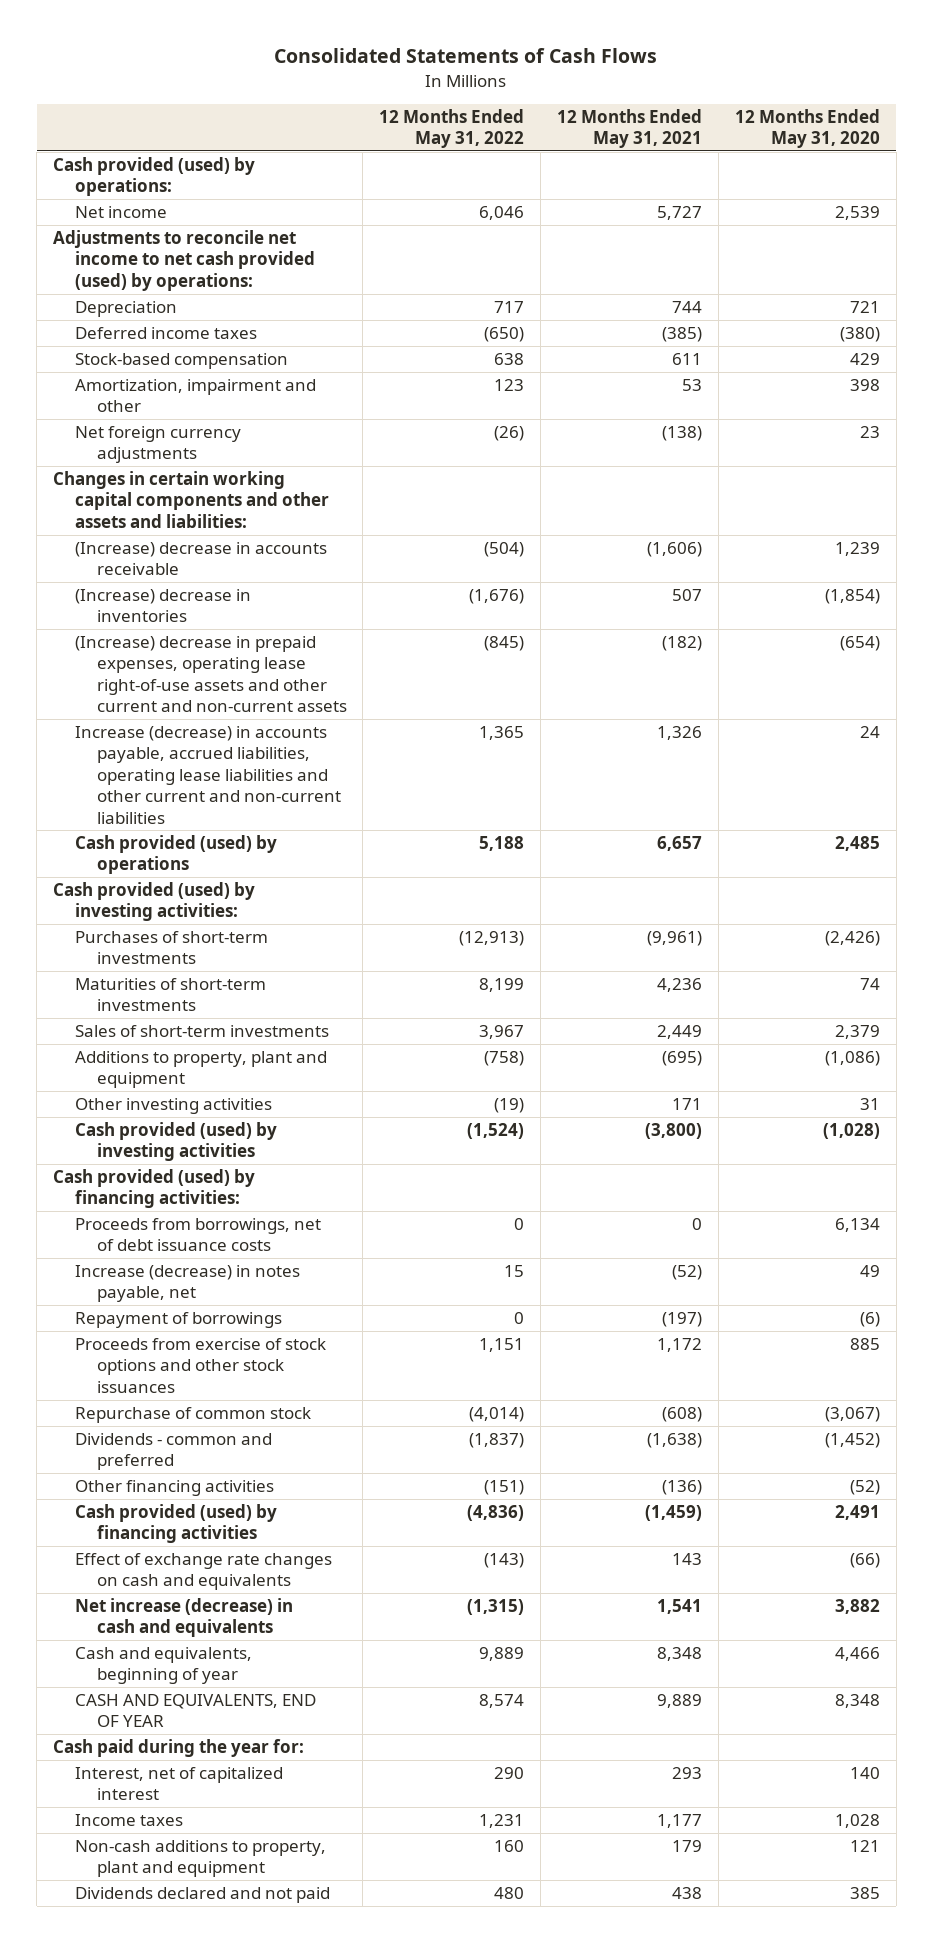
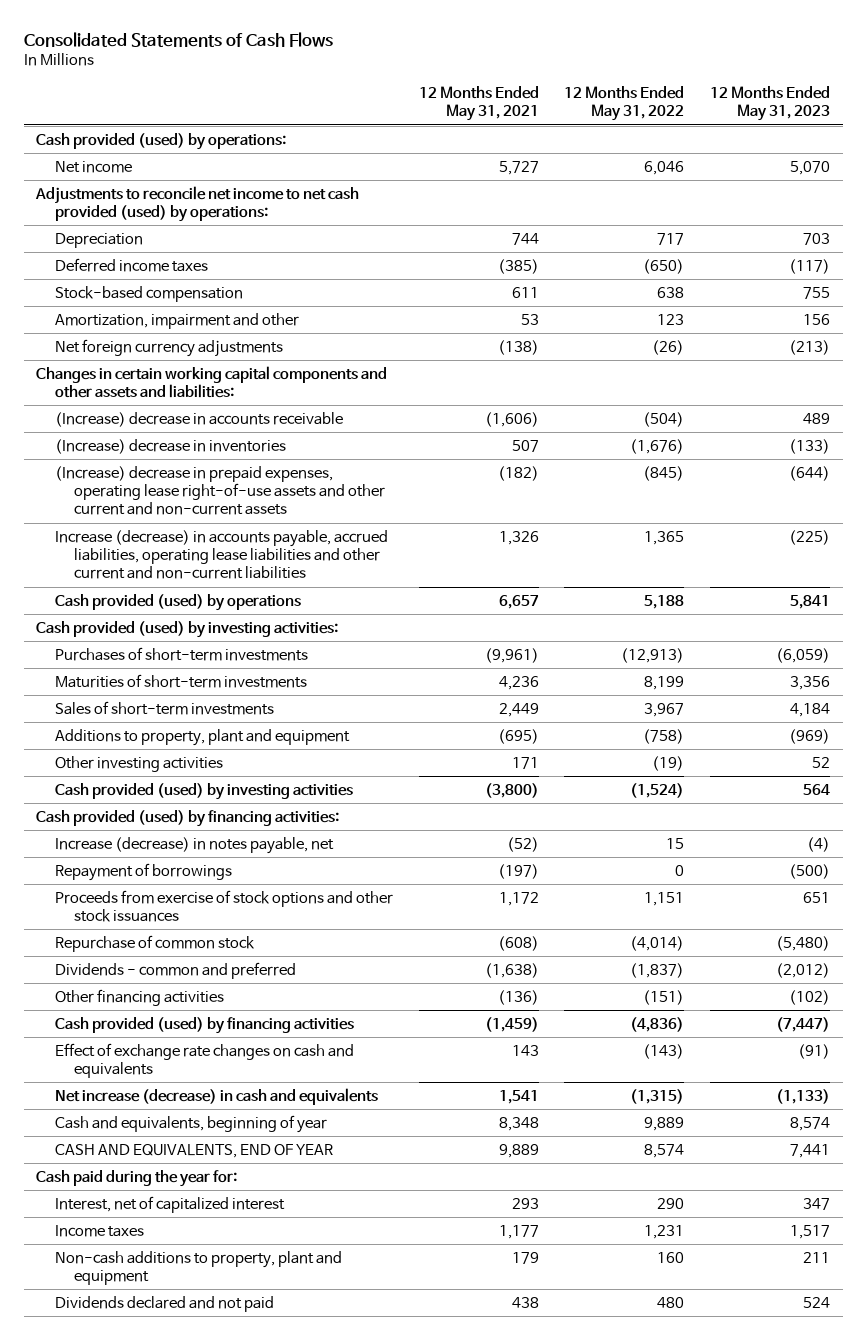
- | 12 Months Ended May 31, 2022 | 12 Months Ended May 31, 2021 | 12 Months Ended May 31, 2020
+ | 12 Months Ended May 31, 2021 | 12 Months Ended May 31, 2022 | 12 Months Ended May 31, 2023
- Proceeds from borrowings, net of debt issuance costs | 0 | 0 | 6,134

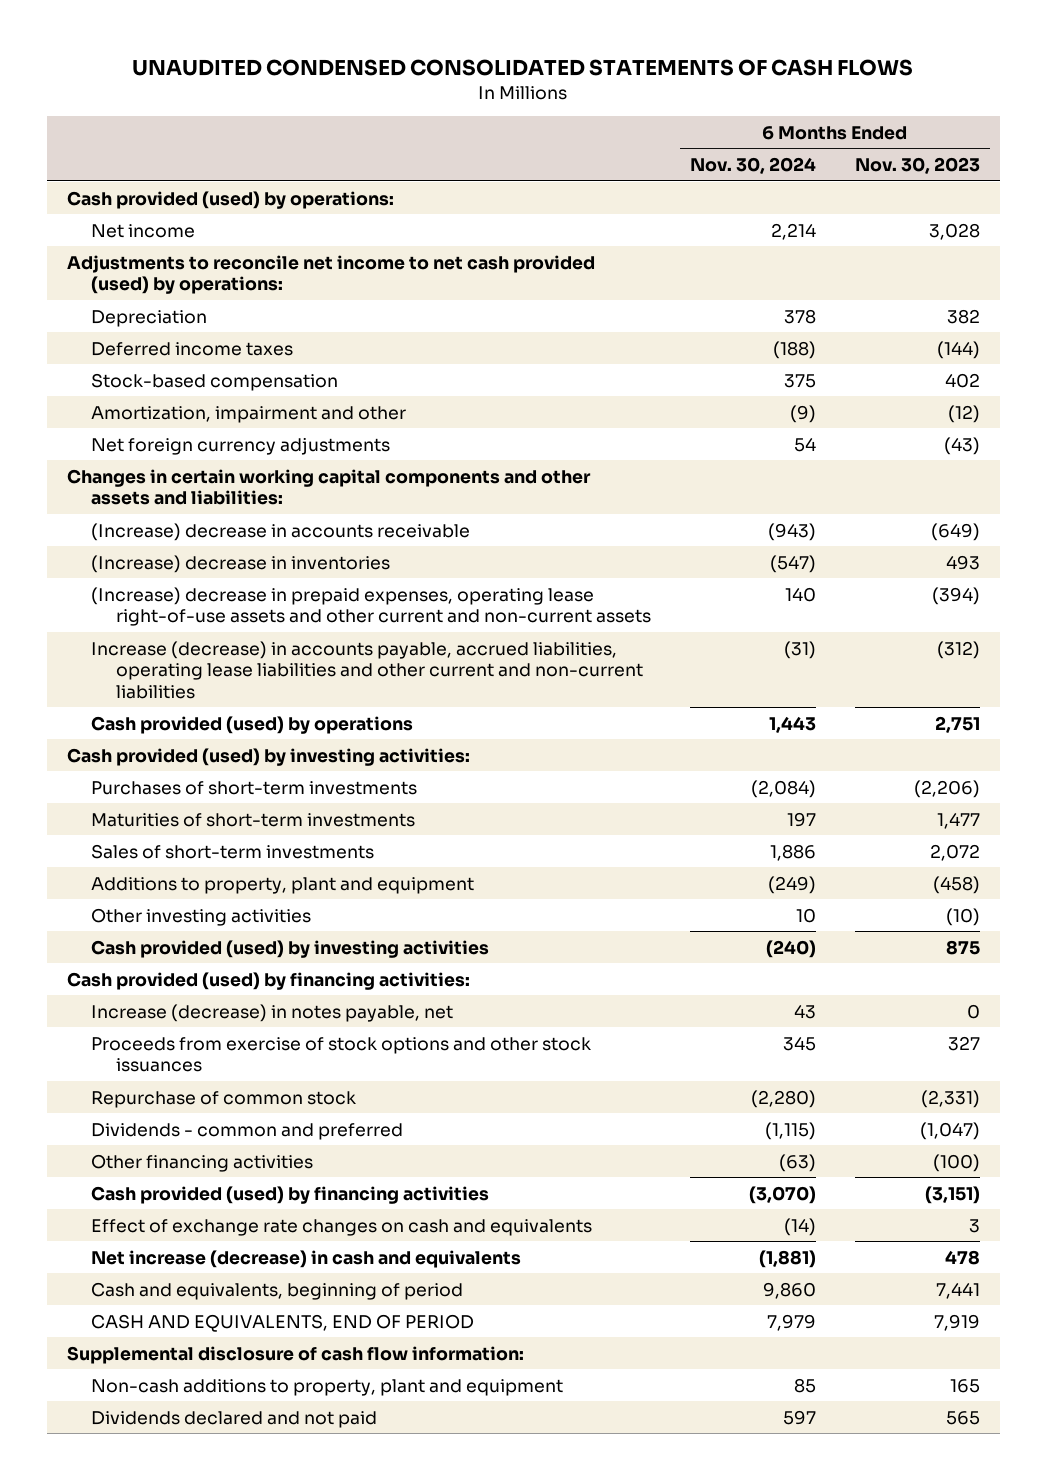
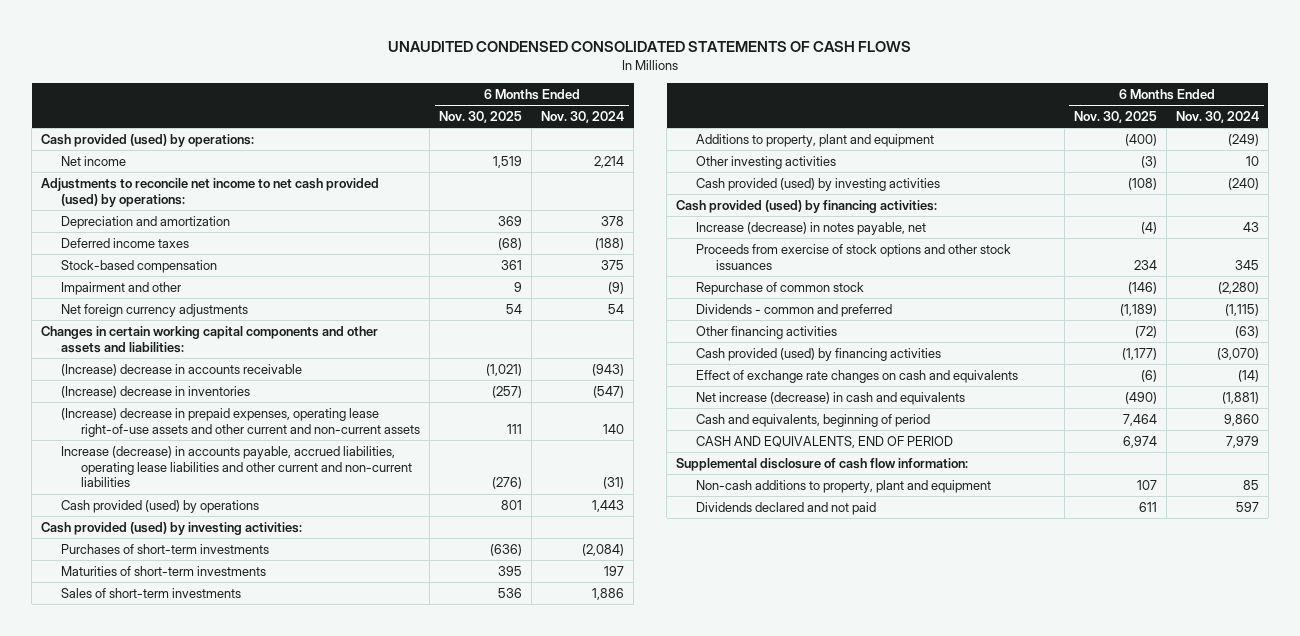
- | 6 Months Ended Nov. 30, 2024 | 6 Months Ended Nov. 30, 2023
+ | 6 Months Ended Nov. 30, 2025 | 6 Months Ended Nov. 30, 2024
- Depreciation | 378 | 382
+ Depreciation and amortization | 369 | 378
- Amortization, impairment and other | (9) | (12)
+ Impairment and other | 9 | (9)

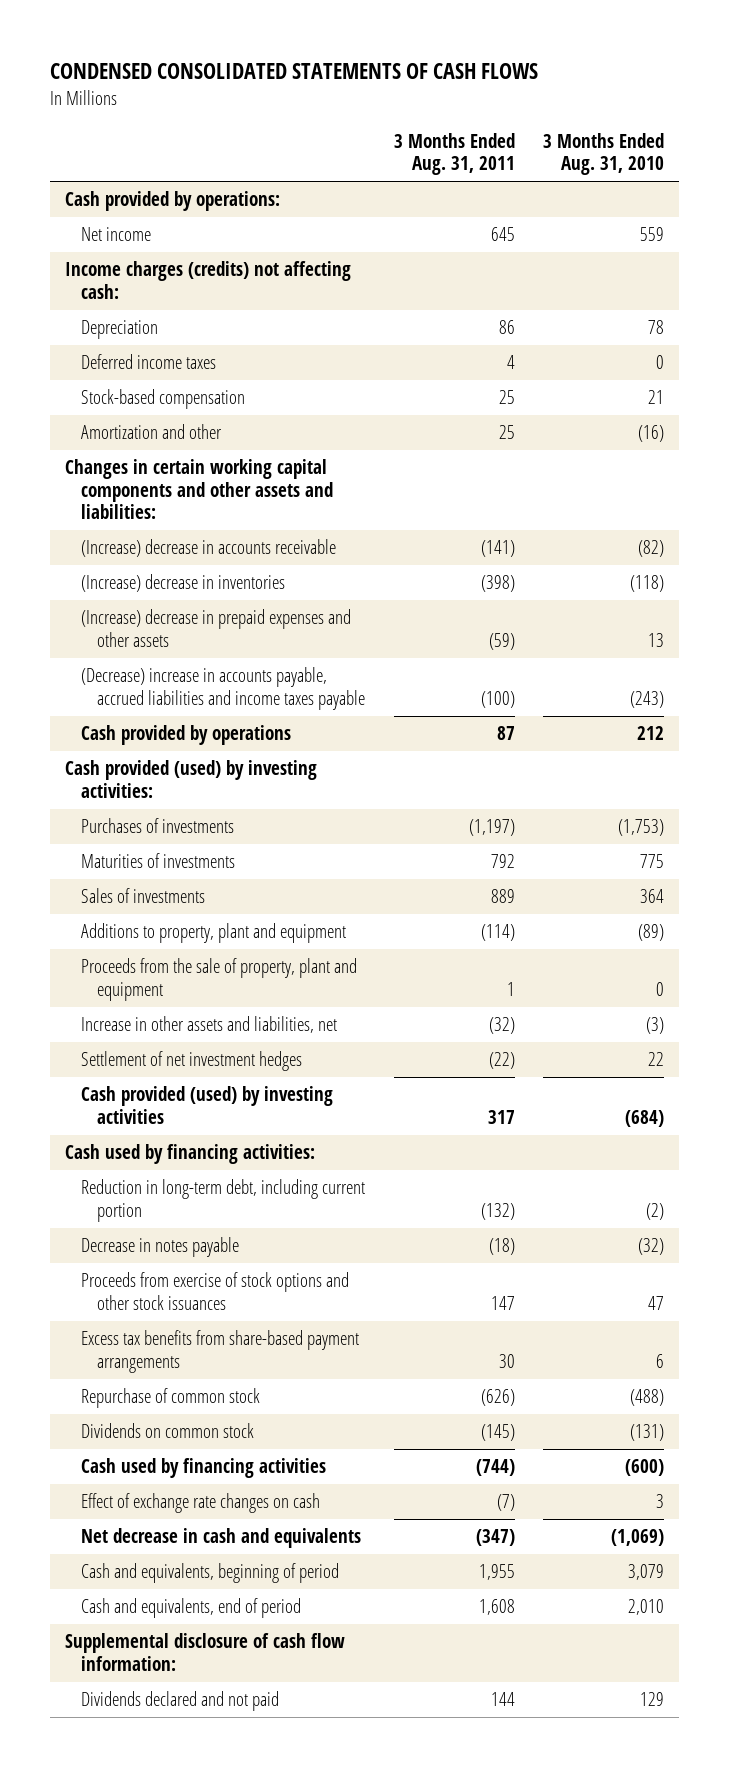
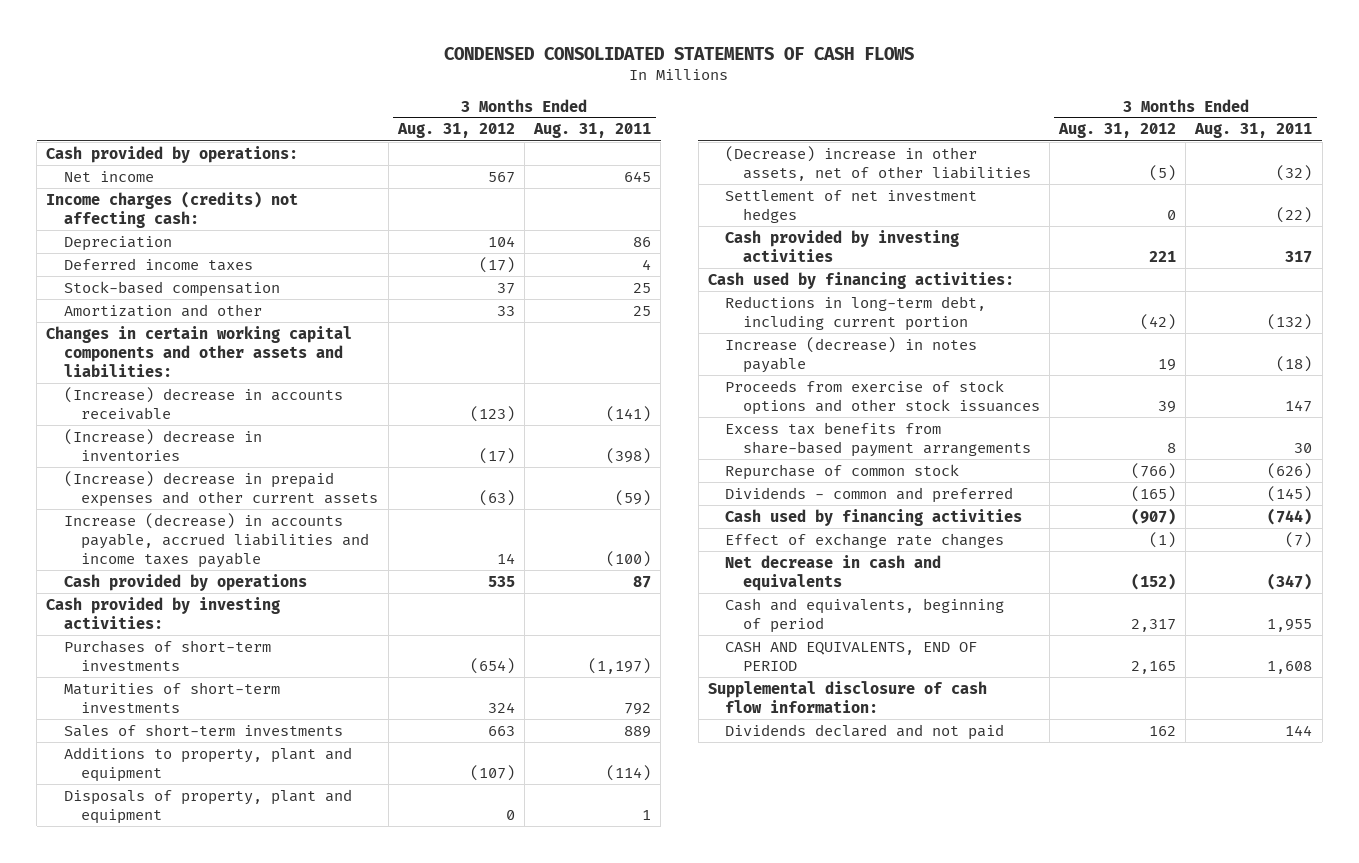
- | 3 Months Ended Aug. 31, 2011 | 3 Months Ended Aug. 31, 2010
+ | 3 Months Ended Aug. 31, 2012 | 3 Months Ended Aug. 31, 2011
- (Increase) decrease in prepaid expenses and other assets | (59) | 13
- (Decrease) increase in accounts payable, accrued liabilities and income taxes payable | (100) | (243)
+ (Increase) decrease in prepaid expenses and other current assets | (63) | (59)
+ Increase (decrease) in accounts payable, accrued liabilities and income taxes payable | 14 | (100)
- Cash provided (used) by investing activities:
- Purchases of investments | (1,197) | (1,753)
- Maturities of investments | 792 | 775
- Sales of investments | 889 | 364
+ Cash provided by investing activities:
+ Purchases of short-term investments | (654) | (1,197)
+ Maturities of short-term investments | 324 | 792
+ Sales of short-term investments | 663 | 889
- Proceeds from the sale of property, plant and equipment | 1 | 0
- Increase in other assets and liabilities, net | (32) | (3)
+ Disposals of property, plant and equipment | 0 | 1
+ (Decrease) increase in other assets, net of other liabilities | (5) | (32)
- Cash provided (used) by investing activities | 317 | (684)
+ Cash provided by investing activities | 221 | 317
- Reduction in long-term debt, including current portion | (132) | (2)
- Decrease in notes payable | (18) | (32)
+ Reductions in long-term debt, including current portion | (42) | (132)
+ Increase (decrease) in notes payable | 19 | (18)
- Dividends on common stock | (145) | (131)
+ Dividends - common and preferred | (165) | (145)
- Effect of exchange rate changes on cash | (7) | 3
+ Effect of exchange rate changes | (1) | (7)
- Cash and equivalents, end of period | 1,608 | 2,010
+ CASH AND EQUIVALENTS, END OF PERIOD | 2,165 | 1,608

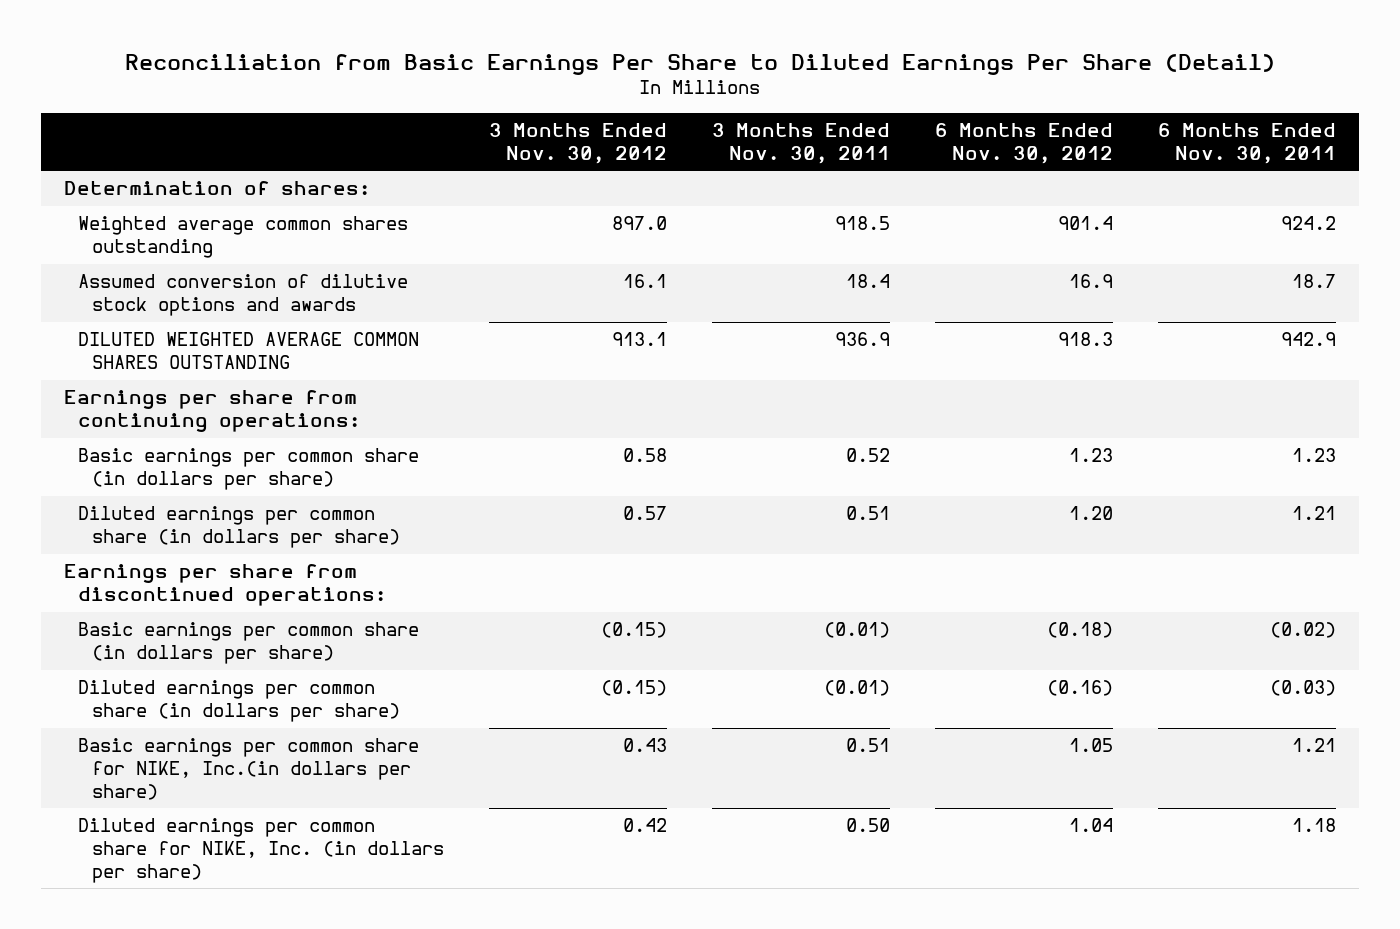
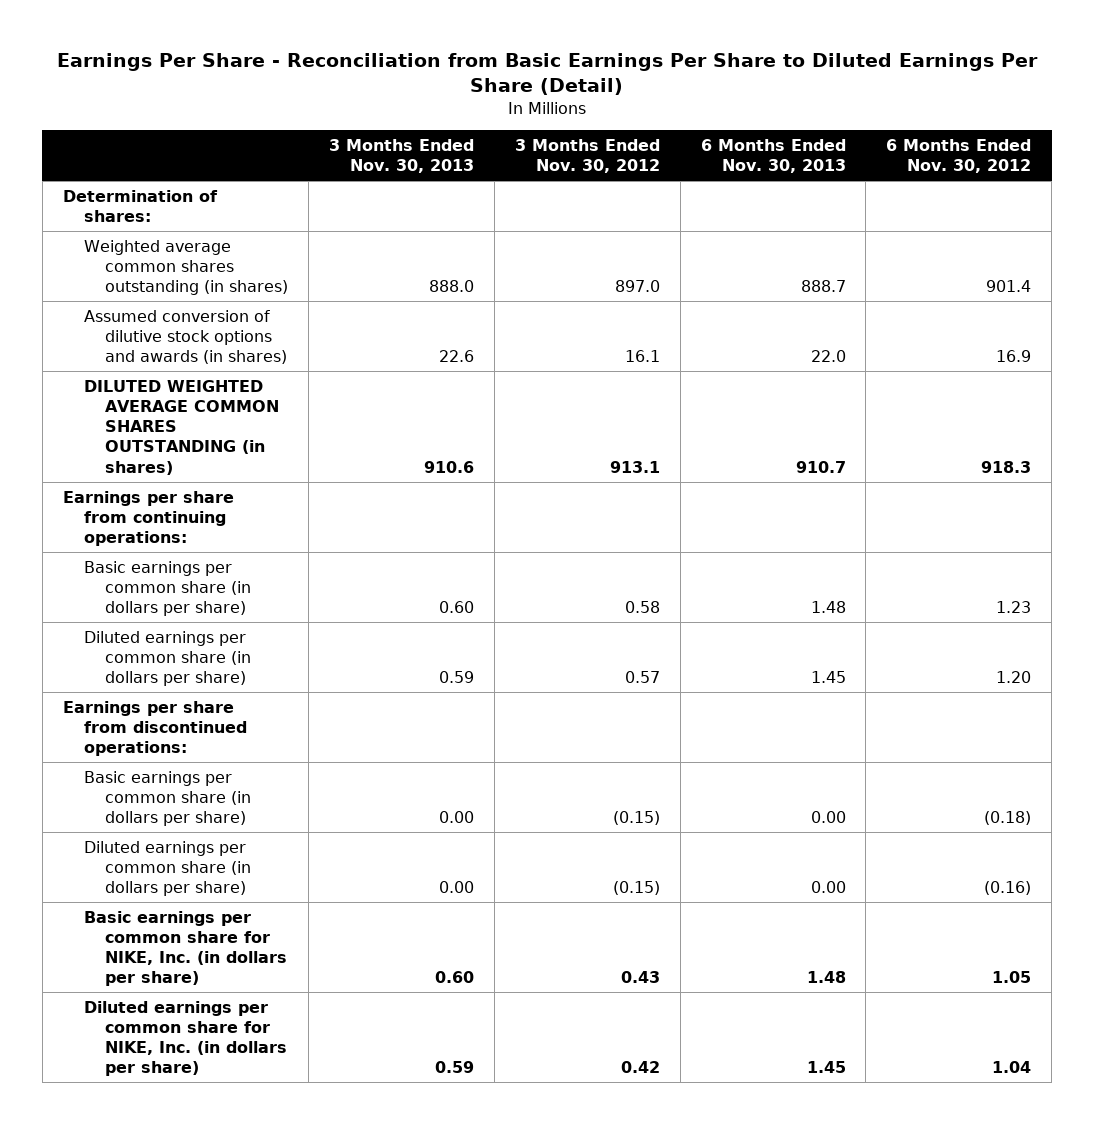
- Reconciliation from Basic Earnings Per Share to Diluted Earnings Per Share (Detail)
+ Earnings Per Share - Reconciliation from Basic Earnings Per Share to Diluted Earnings Per Share (Detail)
- | 3 Months Ended Nov. 30, 2012 | 3 Months Ended Nov. 30, 2011 | 6 Months Ended Nov. 30, 2012 | 6 Months Ended Nov. 30, 2011
+ | 3 Months Ended Nov. 30, 2013 | 3 Months Ended Nov. 30, 2012 | 6 Months Ended Nov. 30, 2013 | 6 Months Ended Nov. 30, 2012
- Weighted average common shares outstanding | 897.0 | 918.5 | 901.4 | 924.2
- Assumed conversion of dilutive stock options and awards | 16.1 | 18.4 | 16.9 | 18.7
- DILUTED WEIGHTED AVERAGE COMMON SHARES OUTSTANDING | 913.1 | 936.9 | 918.3 | 942.9
+ Weighted average common shares outstanding (in shares) | 888.0 | 897.0 | 888.7 | 901.4
+ Assumed conversion of dilutive stock options and awards (in shares) | 22.6 | 16.1 | 22.0 | 16.9
+ DILUTED WEIGHTED AVERAGE COMMON SHARES OUTSTANDING (in shares) | 910.6 | 913.1 | 910.7 | 918.3
- Basic earnings per common share for NIKE, Inc.(in dollars per share) | 0.43 | 0.51 | 1.05 | 1.21
+ Basic earnings per common share for NIKE, Inc. (in dollars per share) | 0.60 | 0.43 | 1.48 | 1.05

